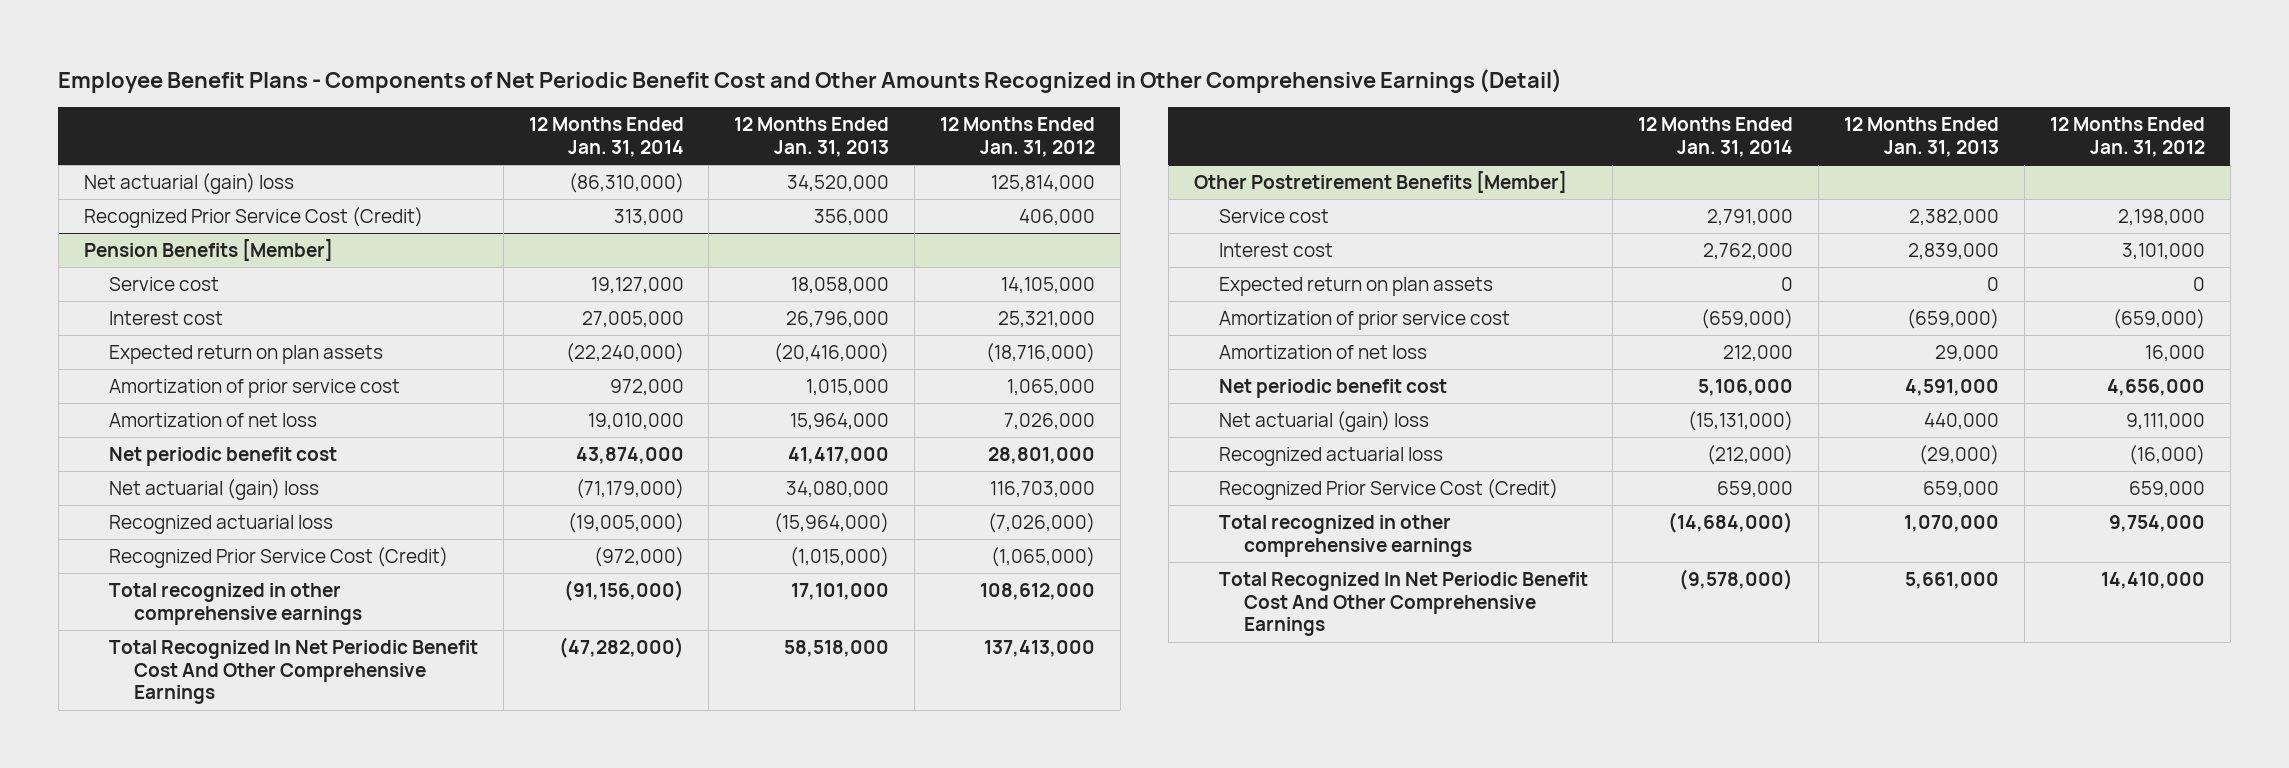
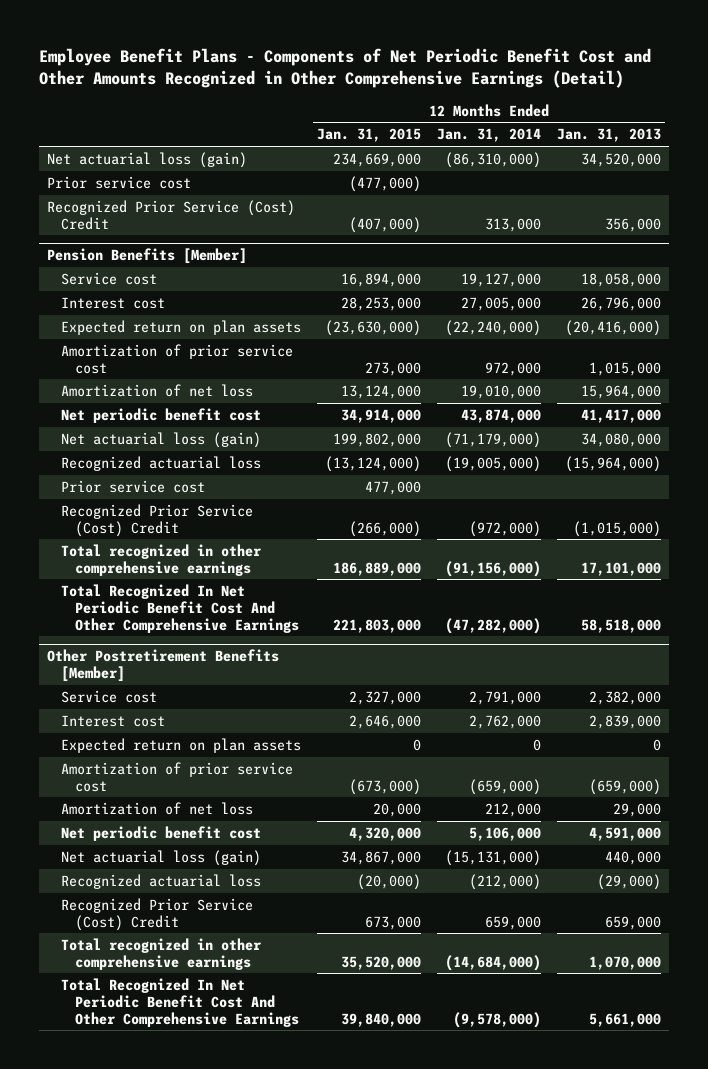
- | 12 Months Ended Jan. 31, 2014 | 12 Months Ended Jan. 31, 2013 | 12 Months Ended Jan. 31, 2012
+ | 12 Months Ended Jan. 31, 2015 | 12 Months Ended Jan. 31, 2014 | 12 Months Ended Jan. 31, 2013
- Net actuarial (gain) loss | (86,310,000) | 34,520,000 | 125,814,000
- Recognized Prior Service Cost (Credit) | 313,000 | 356,000 | 406,000
+ Net actuarial loss (gain) | 234,669,000 | (86,310,000) | 34,520,000
+ Prior service cost | (477,000) | |
+ Recognized Prior Service (Cost) Credit | (407,000) | 313,000 | 356,000
@ Pension Benefits [Member]
- Net actuarial (gain) loss | (71,179,000) | 34,080,000 | 116,703,000
+ Net actuarial loss (gain) | 199,802,000 | (71,179,000) | 34,080,000
- Recognized Prior Service Cost (Credit) | (972,000) | (1,015,000) | (1,065,000)
+ Prior service cost | 477,000 | |
+ Recognized Prior Service (Cost) Credit | (266,000) | (972,000) | (1,015,000)
@ Other Postretirement Benefits [Member]
- Net actuarial (gain) loss | (15,131,000) | 440,000 | 9,111,000
+ Net actuarial loss (gain) | 34,867,000 | (15,131,000) | 440,000
- Recognized Prior Service Cost (Credit) | 659,000 | 659,000 | 659,000
+ Recognized Prior Service (Cost) Credit | 673,000 | 659,000 | 659,000

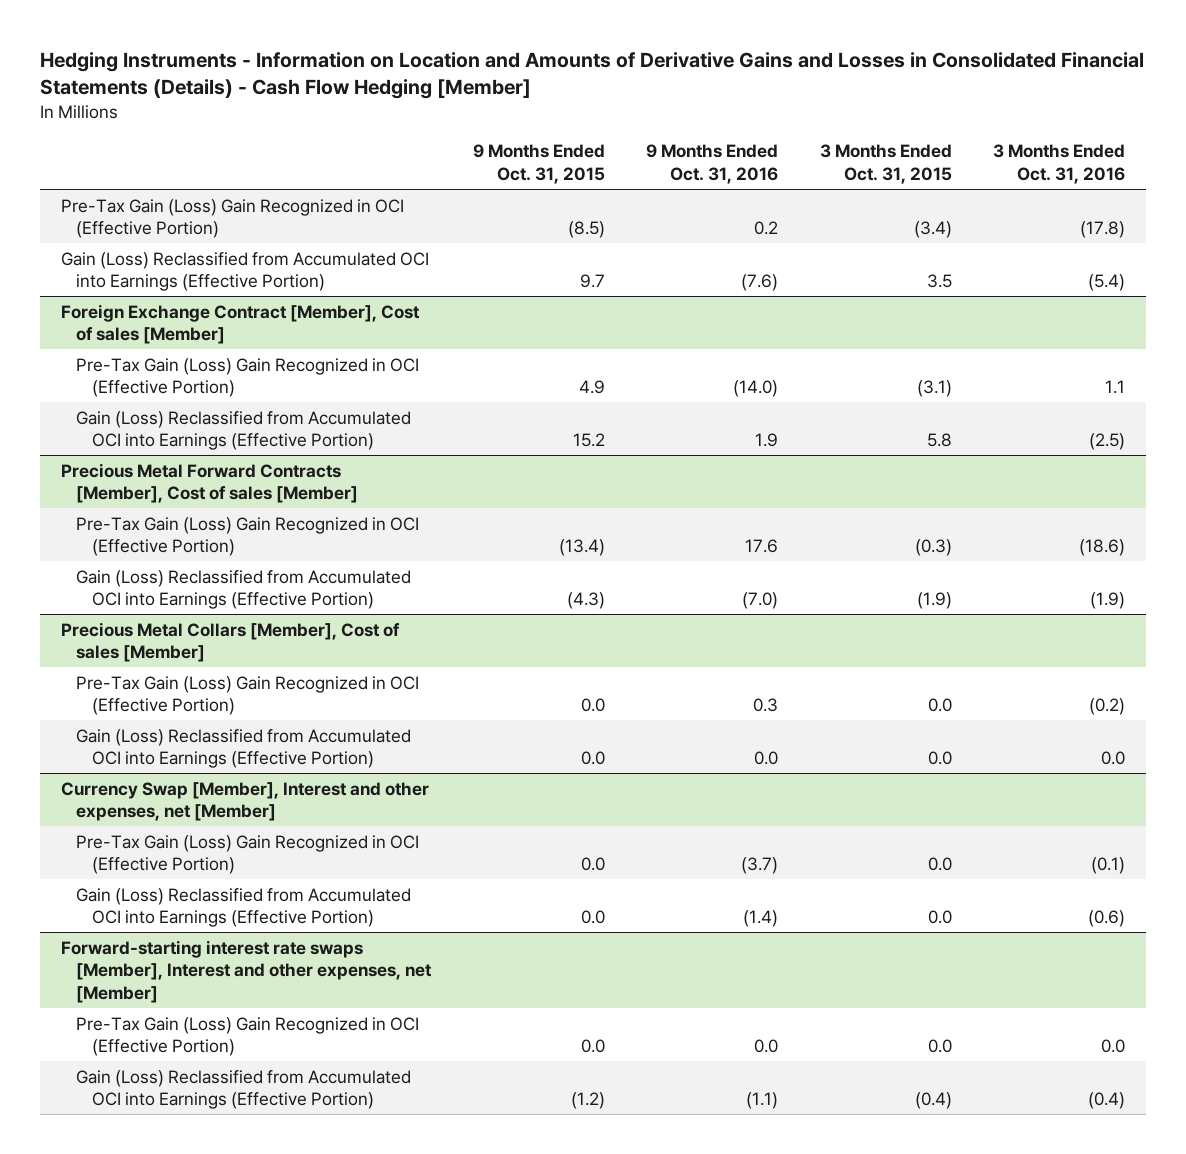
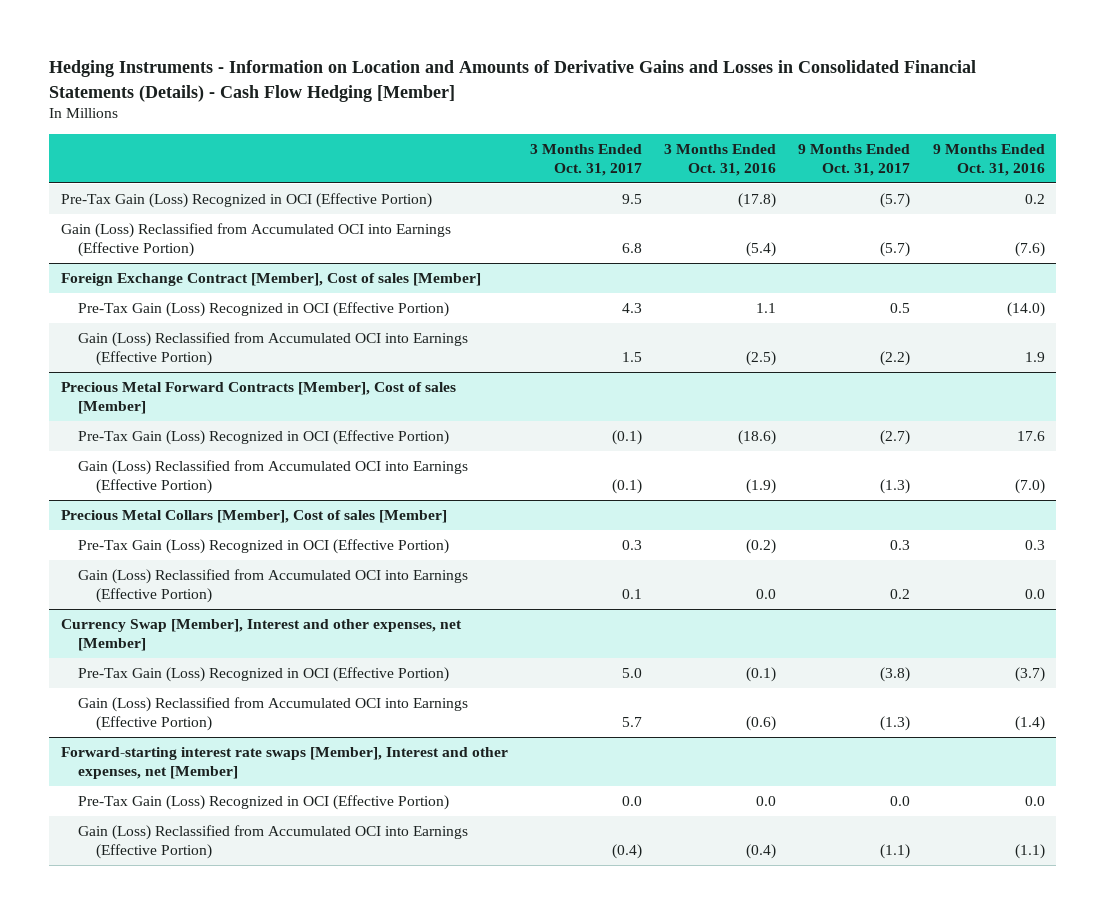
- | 9 Months Ended Oct. 31, 2015 | 9 Months Ended Oct. 31, 2016 | 3 Months Ended Oct. 31, 2015 | 3 Months Ended Oct. 31, 2016
+ | 3 Months Ended Oct. 31, 2017 | 3 Months Ended Oct. 31, 2016 | 9 Months Ended Oct. 31, 2017 | 9 Months Ended Oct. 31, 2016
- Pre-Tax Gain (Loss) Gain Recognized in OCI (Effective Portion) | (8.5) | 0.2 | (3.4) | (17.8)
+ Pre-Tax Gain (Loss) Recognized in OCI (Effective Portion) | 9.5 | (17.8) | (5.7) | 0.2
@ Foreign Exchange Contract [Member], Cost of sales [Member]
- Pre-Tax Gain (Loss) Gain Recognized in OCI (Effective Portion) | 4.9 | (14.0) | (3.1) | 1.1
+ Pre-Tax Gain (Loss) Recognized in OCI (Effective Portion) | 4.3 | 1.1 | 0.5 | (14.0)
@ Precious Metal Forward Contracts [Member], Cost of sales [Member]
- Pre-Tax Gain (Loss) Gain Recognized in OCI (Effective Portion) | (13.4) | 17.6 | (0.3) | (18.6)
+ Pre-Tax Gain (Loss) Recognized in OCI (Effective Portion) | (0.1) | (18.6) | (2.7) | 17.6
@ Precious Metal Collars [Member], Cost of sales [Member]
- Pre-Tax Gain (Loss) Gain Recognized in OCI (Effective Portion) | 0.0 | 0.3 | 0.0 | (0.2)
+ Pre-Tax Gain (Loss) Recognized in OCI (Effective Portion) | 0.3 | (0.2) | 0.3 | 0.3
@ Currency Swap [Member], Interest and other expenses, net [Member]
- Pre-Tax Gain (Loss) Gain Recognized in OCI (Effective Portion) | 0.0 | (3.7) | 0.0 | (0.1)
+ Pre-Tax Gain (Loss) Recognized in OCI (Effective Portion) | 5.0 | (0.1) | (3.8) | (3.7)
@ Forward-starting interest rate swaps [Member], Interest and other expenses, net [Member]
- Pre-Tax Gain (Loss) Gain Recognized in OCI (Effective Portion) | 0.0 | 0.0 | 0.0 | 0.0
+ Pre-Tax Gain (Loss) Recognized in OCI (Effective Portion) | 0.0 | 0.0 | 0.0 | 0.0

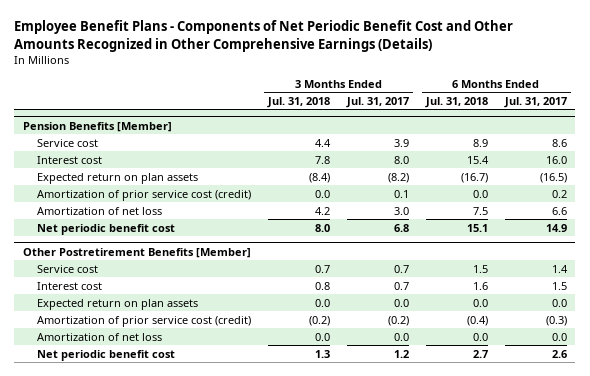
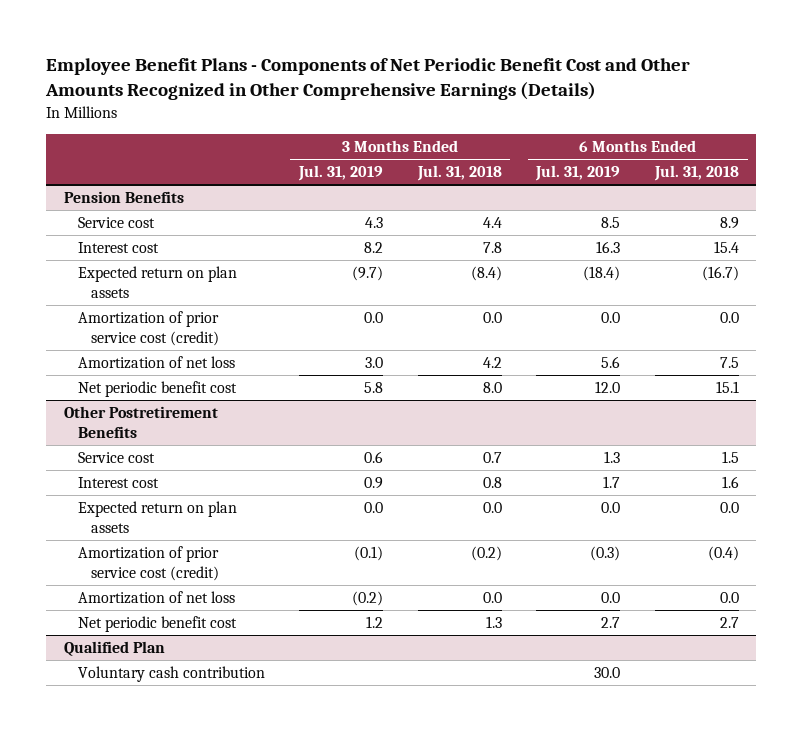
- | 3 Months Ended Jul. 31, 2018 | 3 Months Ended Jul. 31, 2017 | 6 Months Ended Jul. 31, 2018 | 6 Months Ended Jul. 31, 2017
+ | 3 Months Ended Jul. 31, 2019 | 3 Months Ended Jul. 31, 2018 | 6 Months Ended Jul. 31, 2019 | 6 Months Ended Jul. 31, 2018
- Pension Benefits [Member]
+ Pension Benefits
- Other Postretirement Benefits [Member]
+ Other Postretirement Benefits
+ Qualified Plan
+ Voluntary cash contribution | | | 30.0 |

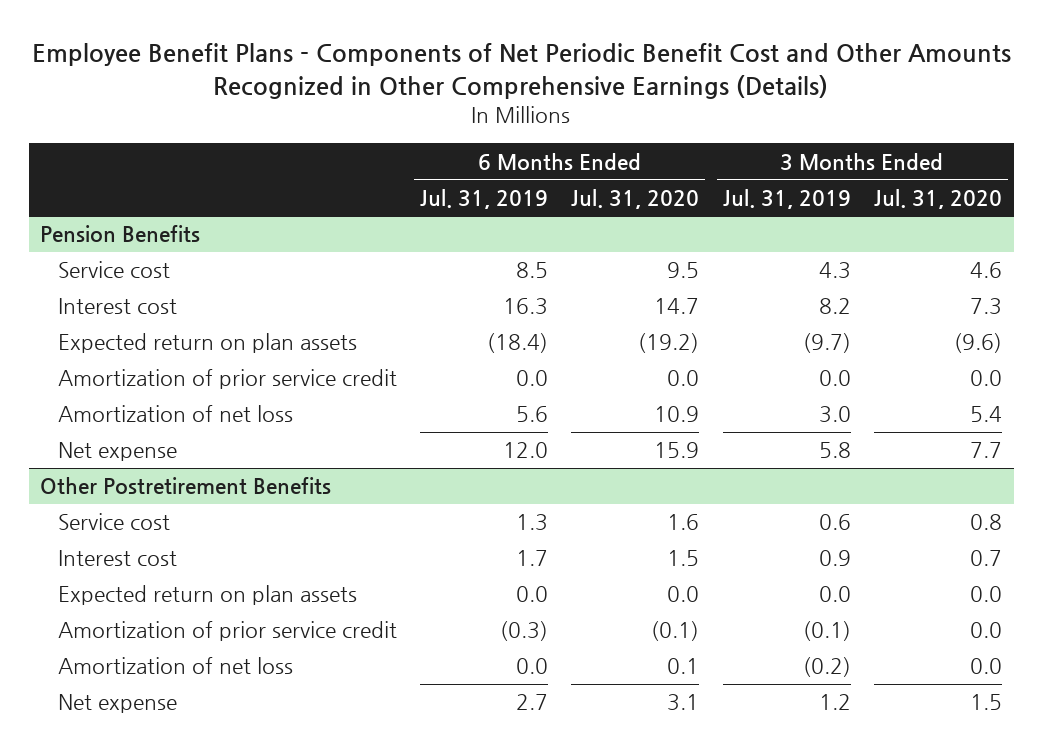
- | 3 Months Ended Jul. 31, 2019 | 3 Months Ended Jul. 31, 2018 | 6 Months Ended Jul. 31, 2019 | 6 Months Ended Jul. 31, 2018
+ | 6 Months Ended Jul. 31, 2019 | 6 Months Ended Jul. 31, 2020 | 3 Months Ended Jul. 31, 2019 | 3 Months Ended Jul. 31, 2020
@ Pension Benefits
- Amortization of prior service cost (credit) | 0.0 | 0.0 | 0.0 | 0.0
+ Amortization of prior service credit | 0.0 | 0.0 | 0.0 | 0.0
- Net periodic benefit cost | 5.8 | 8.0 | 12.0 | 15.1
+ Net expense | 12.0 | 15.9 | 5.8 | 7.7
@ Other Postretirement Benefits
- Amortization of prior service cost (credit) | (0.1) | (0.2) | (0.3) | (0.4)
+ Amortization of prior service credit | (0.3) | (0.1) | (0.1) | 0.0
- Net periodic benefit cost | 1.2 | 1.3 | 2.7 | 2.7
- Qualified Plan
- Voluntary cash contribution | | | 30.0 |
@ Other Postretirement Benefits
+ Net expense | 2.7 | 3.1 | 1.2 | 1.5

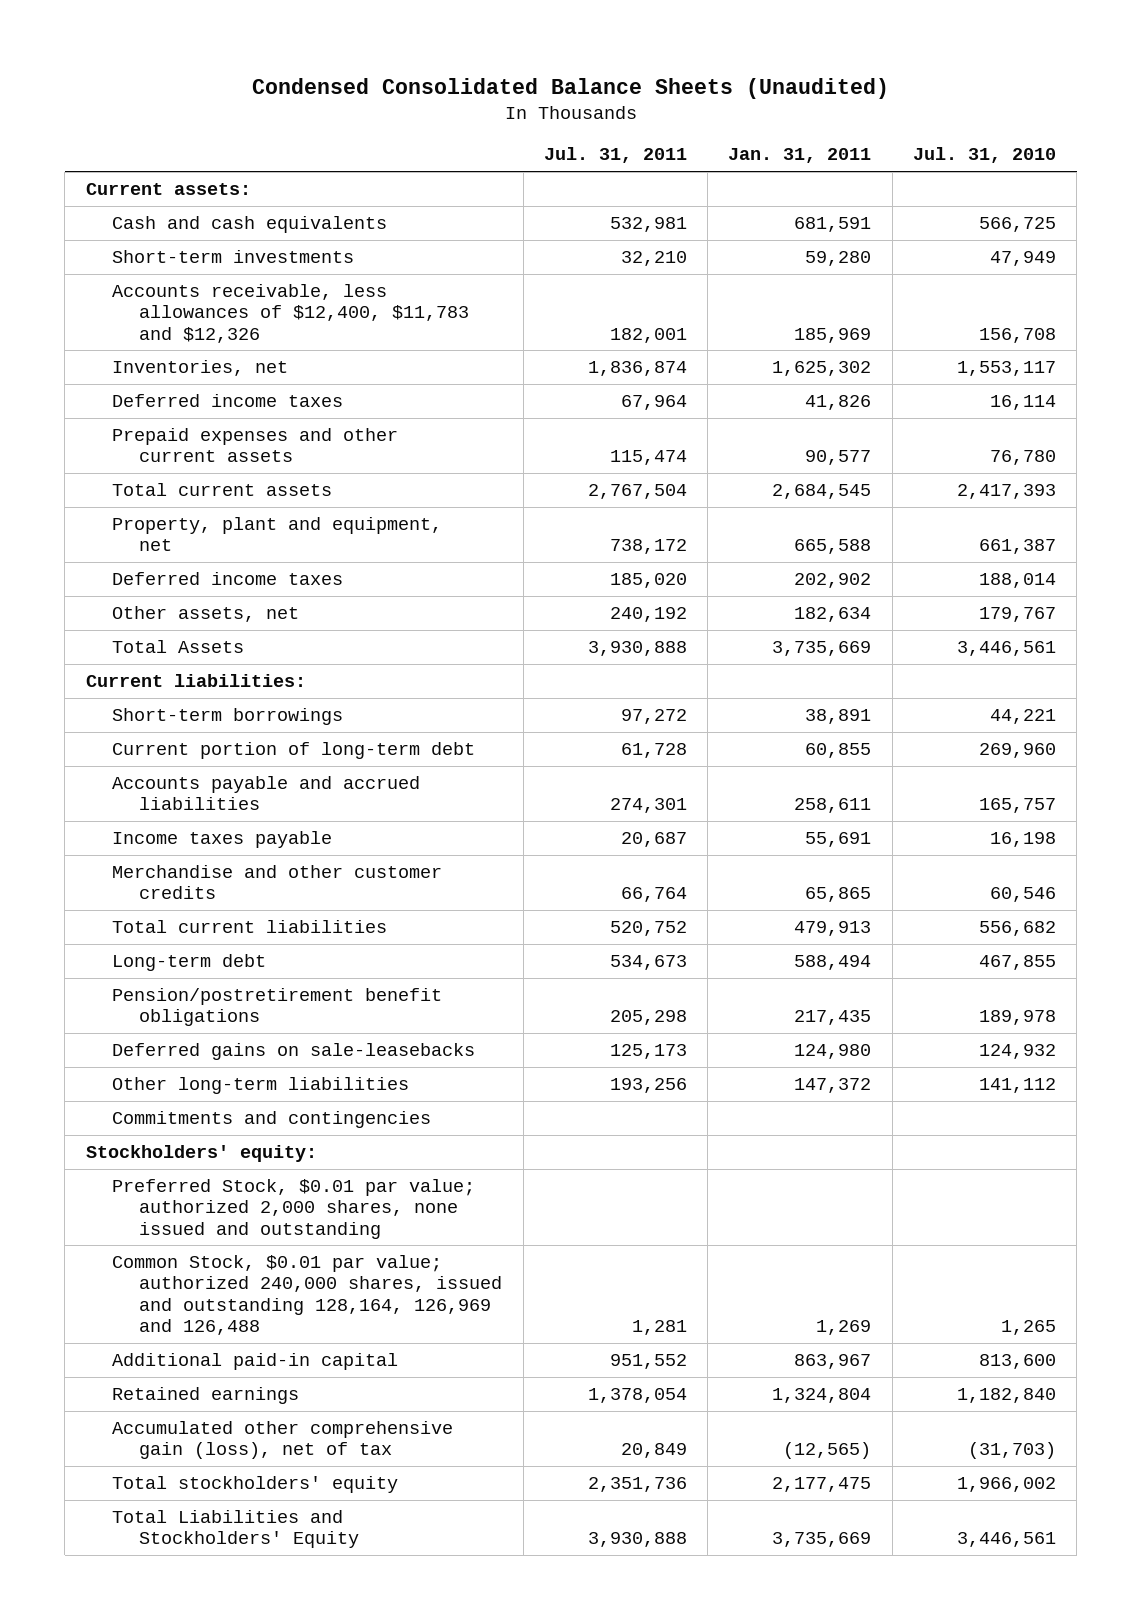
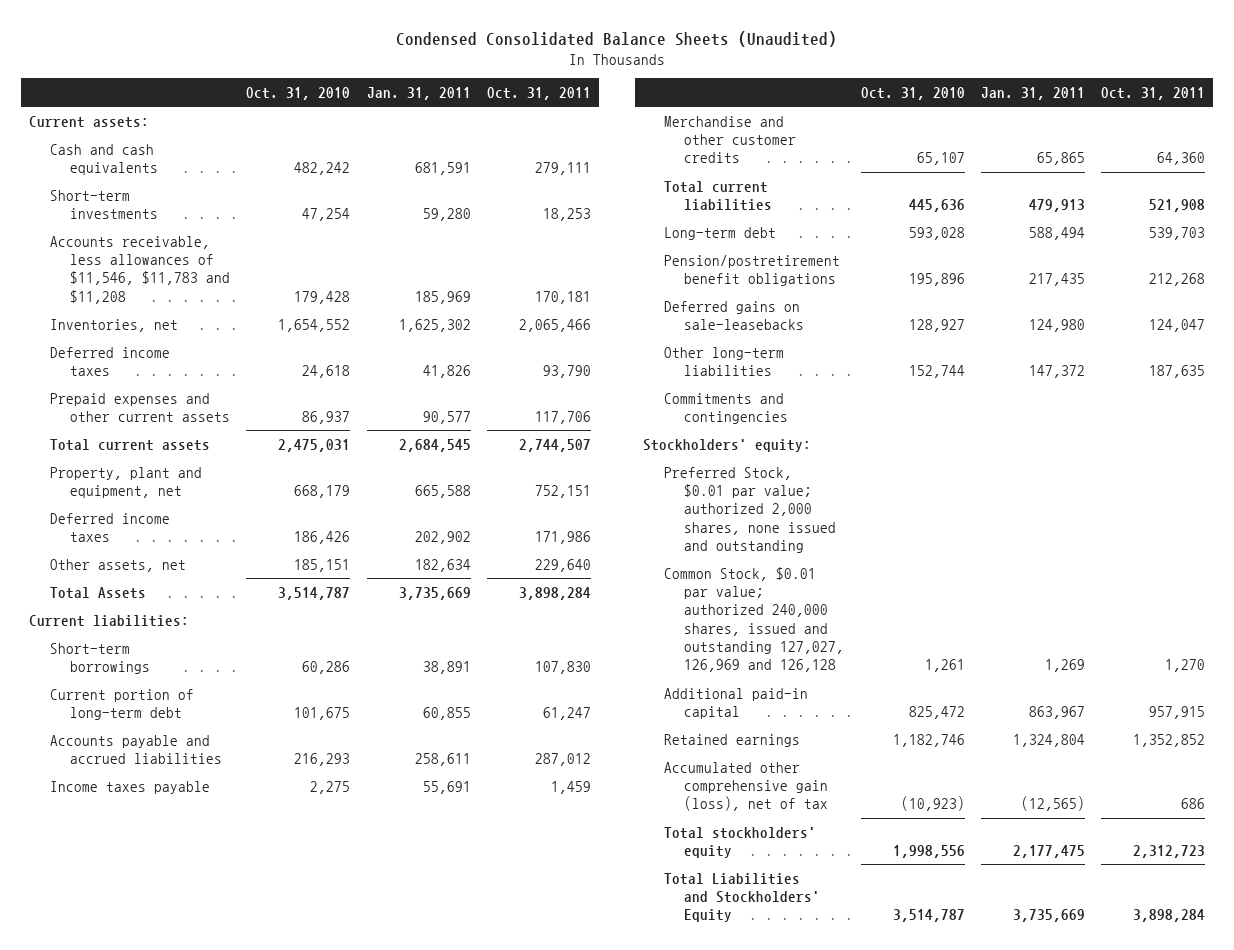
- | Jul. 31, 2011 | Jan. 31, 2011 | Jul. 31, 2010
+ | Oct. 31, 2010 | Jan. 31, 2011 | Oct. 31, 2011
- Accounts receivable, less allowances of $12,400, $11,783 and $12,326 | 182,001 | 185,969 | 156,708
+ Accounts receivable, less allowances of $11,546, $11,783 and $11,208 | 179,428 | 185,969 | 170,181
- Common Stock, $0.01 par value; authorized 240,000 shares, issued and outstanding 128,164, 126,969 and 126,488 | 1,281 | 1,269 | 1,265
+ Common Stock, $0.01 par value; authorized 240,000 shares, issued and outstanding 127,027, 126,969 and 126,128 | 1,261 | 1,269 | 1,270

